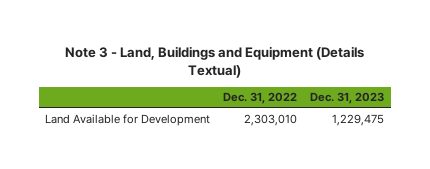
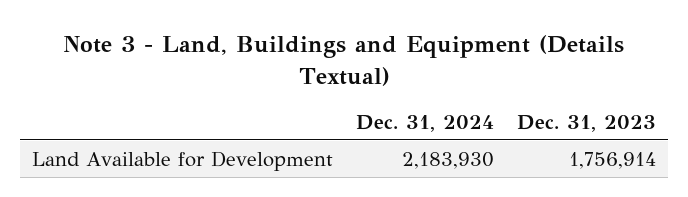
- | Dec. 31, 2022 | Dec. 31, 2023
+ | Dec. 31, 2024 | Dec. 31, 2023
- Land Available for Development | 2,303,010 | 1,229,475
+ Land Available for Development | 2,183,930 | 1,756,914

